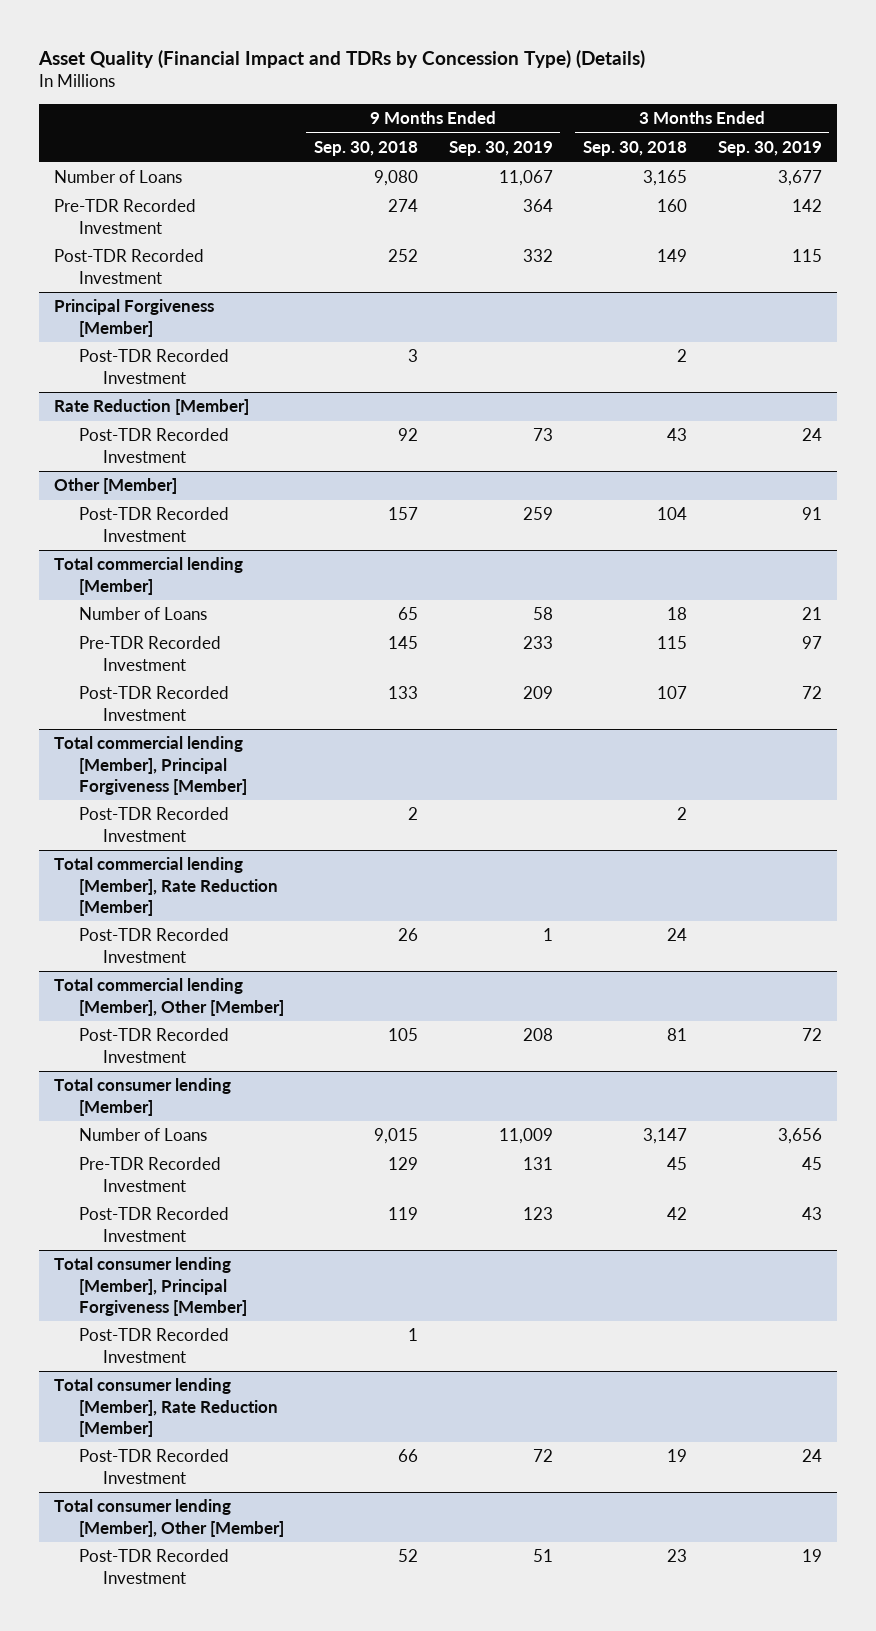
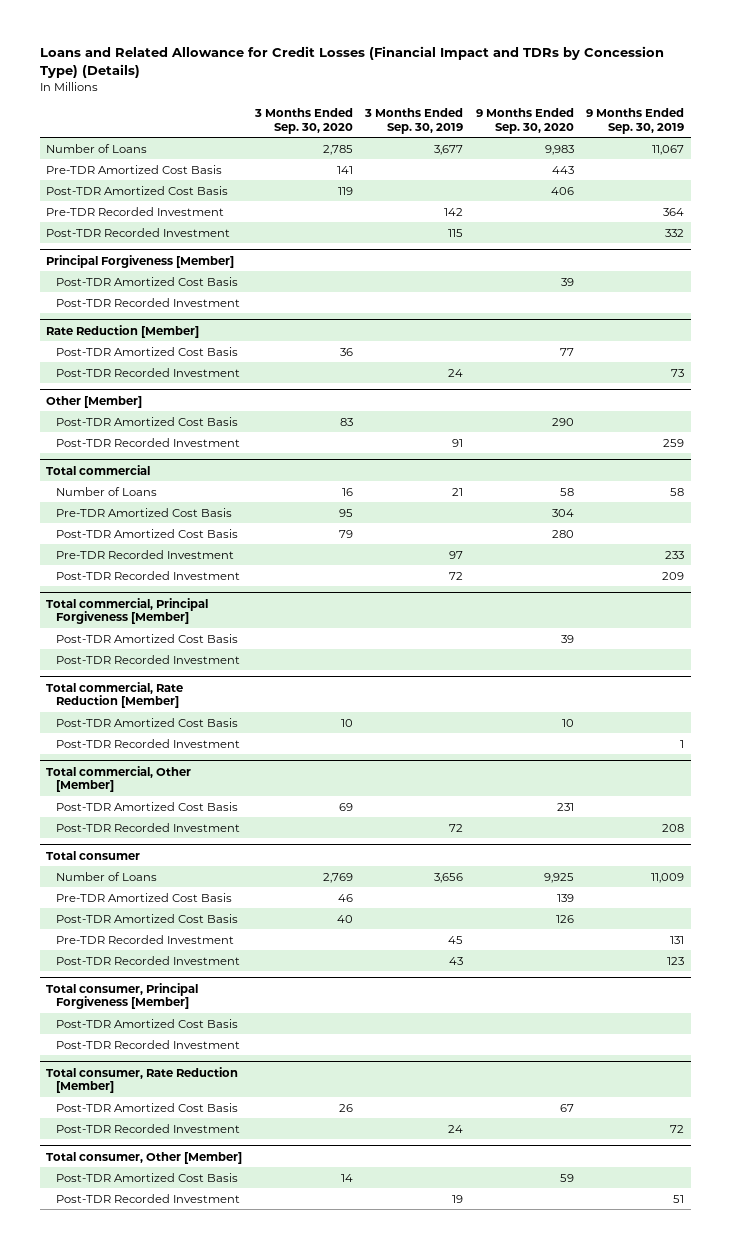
- Asset Quality (Financial Impact and TDRs by Concession Type) (Details)
+ Loans and Related Allowance for Credit Losses (Financial Impact and TDRs by Concession Type) (Details)
- | 9 Months Ended Sep. 30, 2018 | 9 Months Ended Sep. 30, 2019 | 3 Months Ended Sep. 30, 2018 | 3 Months Ended Sep. 30, 2019
+ | 3 Months Ended Sep. 30, 2020 | 3 Months Ended Sep. 30, 2019 | 9 Months Ended Sep. 30, 2020 | 9 Months Ended Sep. 30, 2019
+ Pre-TDR Amortized Cost Basis | 141 | | 443 |
+ Post-TDR Amortized Cost Basis | 119 | | 406 |
@ Principal Forgiveness [Member]
+ Post-TDR Amortized Cost Basis | | | 39 |
@ Rate Reduction [Member]
+ Post-TDR Amortized Cost Basis | 36 | | 77 |
@ Other [Member]
+ Post-TDR Amortized Cost Basis | 83 | | 290 |
- Total commercial lending [Member]
+ Total commercial
+ Pre-TDR Amortized Cost Basis | 95 | | 304 |
+ Post-TDR Amortized Cost Basis | 79 | | 280 |
- Total commercial lending [Member], Principal Forgiveness [Member]
+ Total commercial, Principal Forgiveness [Member]
+ Post-TDR Amortized Cost Basis | | | 39 |
- Total commercial lending [Member], Rate Reduction [Member]
+ Total commercial, Rate Reduction [Member]
+ Post-TDR Amortized Cost Basis | 10 | | 10 |
- Total commercial lending [Member], Other [Member]
+ Total commercial, Other [Member]
+ Post-TDR Amortized Cost Basis | 69 | | 231 |
- Total consumer lending [Member]
+ Total consumer
+ Pre-TDR Amortized Cost Basis | 46 | | 139 |
+ Post-TDR Amortized Cost Basis | 40 | | 126 |
- Total consumer lending [Member], Principal Forgiveness [Member]
+ Total consumer, Principal Forgiveness [Member]
+ Post-TDR Amortized Cost Basis
- Total consumer lending [Member], Rate Reduction [Member]
+ Total consumer, Rate Reduction [Member]
+ Post-TDR Amortized Cost Basis | 26 | | 67 |
- Total consumer lending [Member], Other [Member]
+ Total consumer, Other [Member]
+ Post-TDR Amortized Cost Basis | 14 | | 59 |

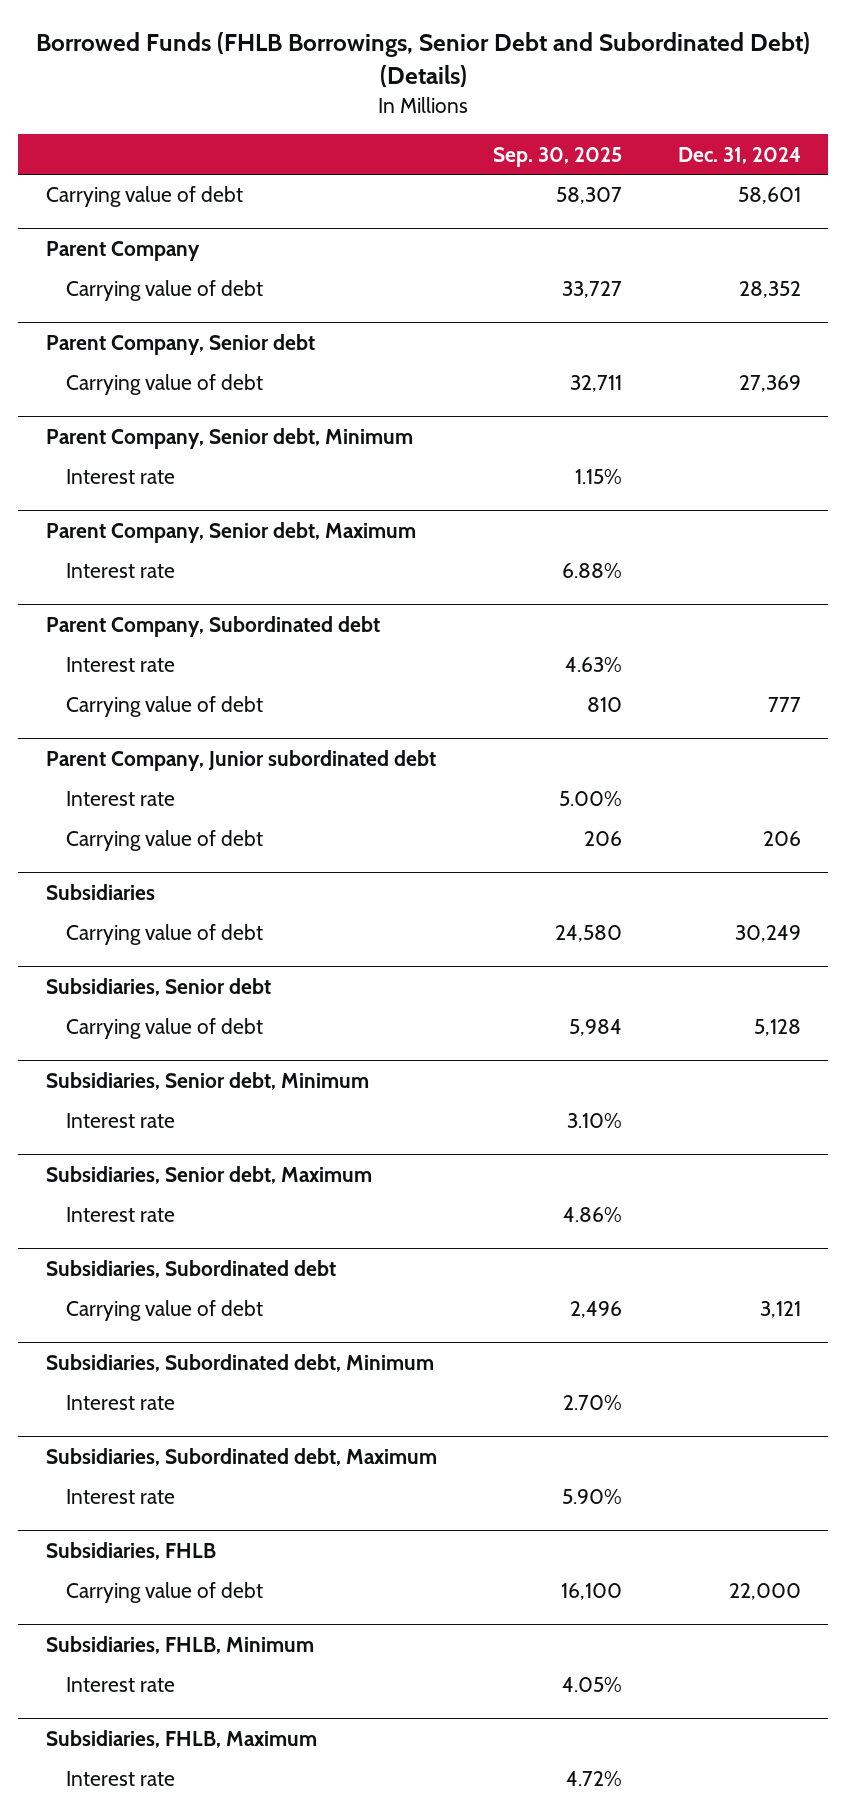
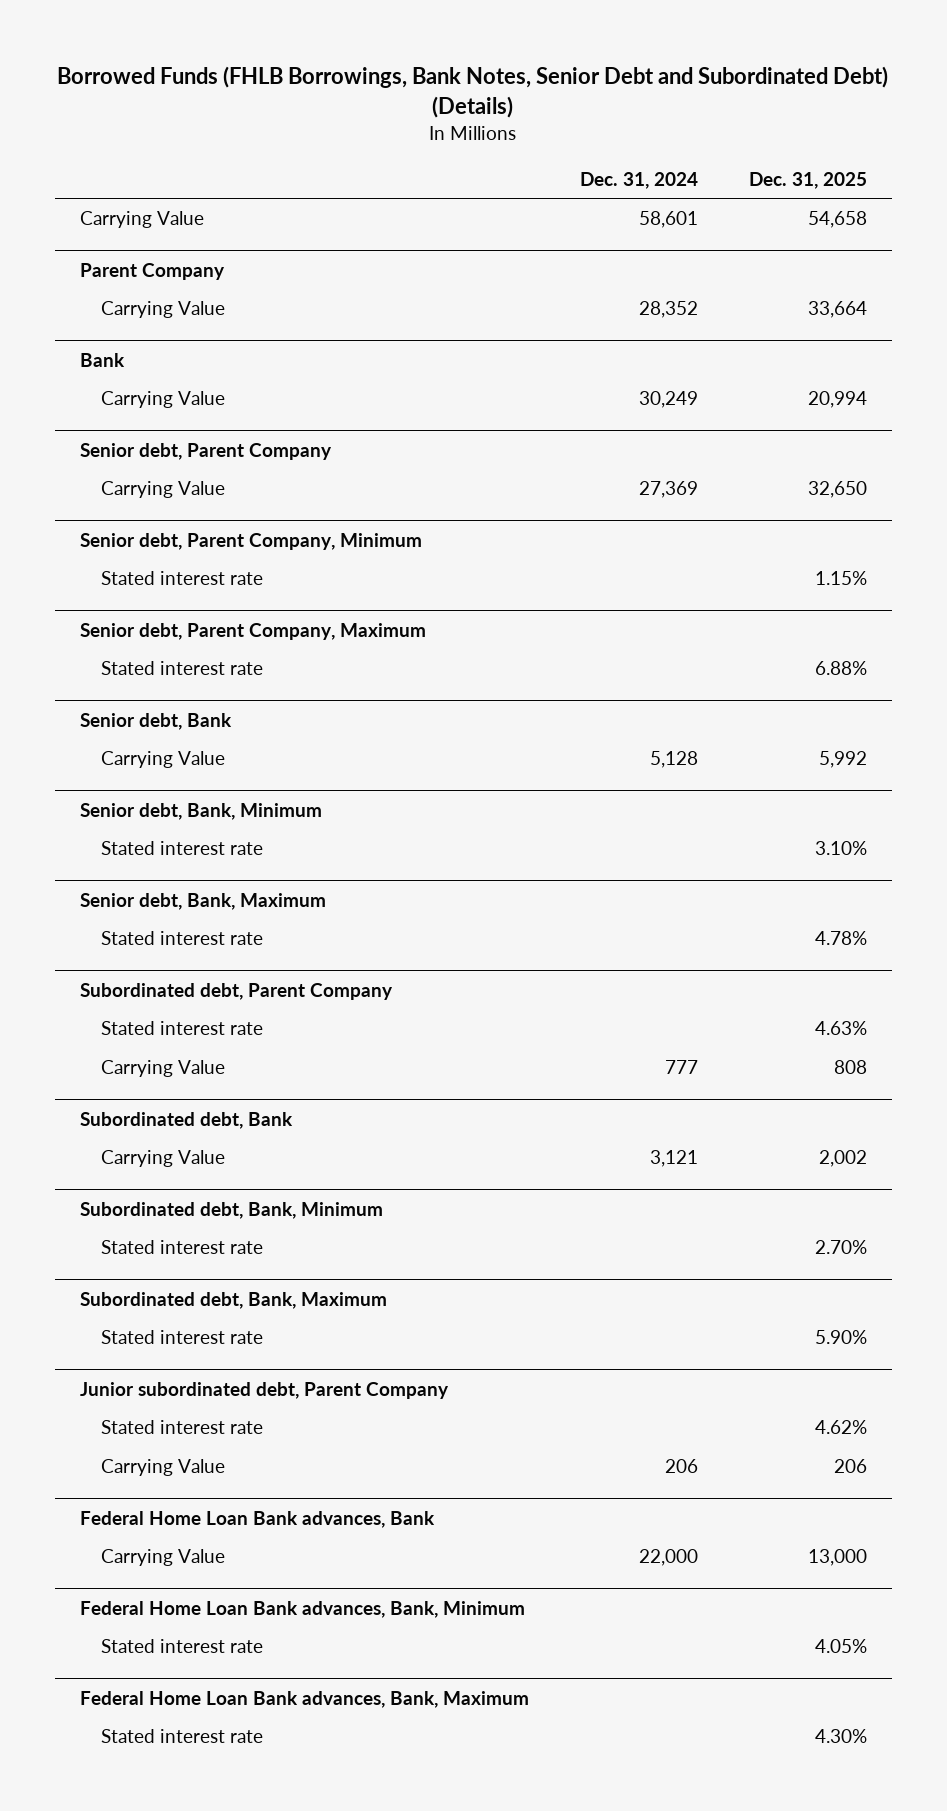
- Borrowed Funds (FHLB Borrowings, Senior Debt and Subordinated Debt) (Details)
+ Borrowed Funds (FHLB Borrowings, Bank Notes, Senior Debt and Subordinated Debt) (Details)
- | Sep. 30, 2025 | Dec. 31, 2024
+ | Dec. 31, 2024 | Dec. 31, 2025
- Carrying value of debt | 58,307 | 58,601
+ Carrying Value | 58,601 | 54,658
@ Parent Company
- Carrying value of debt | 33,727 | 28,352
- Parent Company, Senior debt
- Carrying value of debt | 32,711 | 27,369
- Parent Company, Senior debt, Minimum
- Interest rate | 1.15% |
- Parent Company, Senior debt, Maximum
- Interest rate | 6.88% |
- Parent Company, Subordinated debt
- Interest rate | 4.63% |
- Carrying value of debt | 810 | 777
- Parent Company, Junior subordinated debt
- Interest rate | 5.00% |
- Carrying value of debt | 206 | 206
- Subsidiaries
- Carrying value of debt | 24,580 | 30,249
- Subsidiaries, Senior debt
- Carrying value of debt | 5,984 | 5,128
- Subsidiaries, Senior debt, Minimum
- Interest rate | 3.10% |
- Subsidiaries, Senior debt, Maximum
- Interest rate | 4.86% |
- Subsidiaries, Subordinated debt
- Carrying value of debt | 2,496 | 3,121
- Subsidiaries, Subordinated debt, Minimum
- Interest rate | 2.70% |
- Subsidiaries, Subordinated debt, Maximum
- Interest rate | 5.90% |
- Subsidiaries, FHLB
- Carrying value of debt | 16,100 | 22,000
- Subsidiaries, FHLB, Minimum
- Interest rate | 4.05% |
- Subsidiaries, FHLB, Maximum
- Interest rate | 4.72% |
@ Parent Company
+ Carrying Value | 28,352 | 33,664
+ Bank
+ Carrying Value | 30,249 | 20,994
+ Senior debt, Parent Company
+ Carrying Value | 27,369 | 32,650
+ Senior debt, Parent Company, Minimum
+ Stated interest rate | | 1.15%
+ Senior debt, Parent Company, Maximum
+ Stated interest rate | | 6.88%
+ Senior debt, Bank
+ Carrying Value | 5,128 | 5,992
+ Senior debt, Bank, Minimum
+ Stated interest rate | | 3.10%
+ Senior debt, Bank, Maximum
+ Stated interest rate | | 4.78%
+ Subordinated debt, Parent Company
+ Stated interest rate | | 4.63%
+ Carrying Value | 777 | 808
+ Subordinated debt, Bank
+ Carrying Value | 3,121 | 2,002
+ Subordinated debt, Bank, Minimum
+ Stated interest rate | | 2.70%
+ Subordinated debt, Bank, Maximum
+ Stated interest rate | | 5.90%
+ Junior subordinated debt, Parent Company
+ Stated interest rate | | 4.62%
+ Carrying Value | 206 | 206
+ Federal Home Loan Bank advances, Bank
+ Carrying Value | 22,000 | 13,000
+ Federal Home Loan Bank advances, Bank, Minimum
+ Stated interest rate | | 4.05%
+ Federal Home Loan Bank advances, Bank, Maximum
+ Stated interest rate | | 4.30%

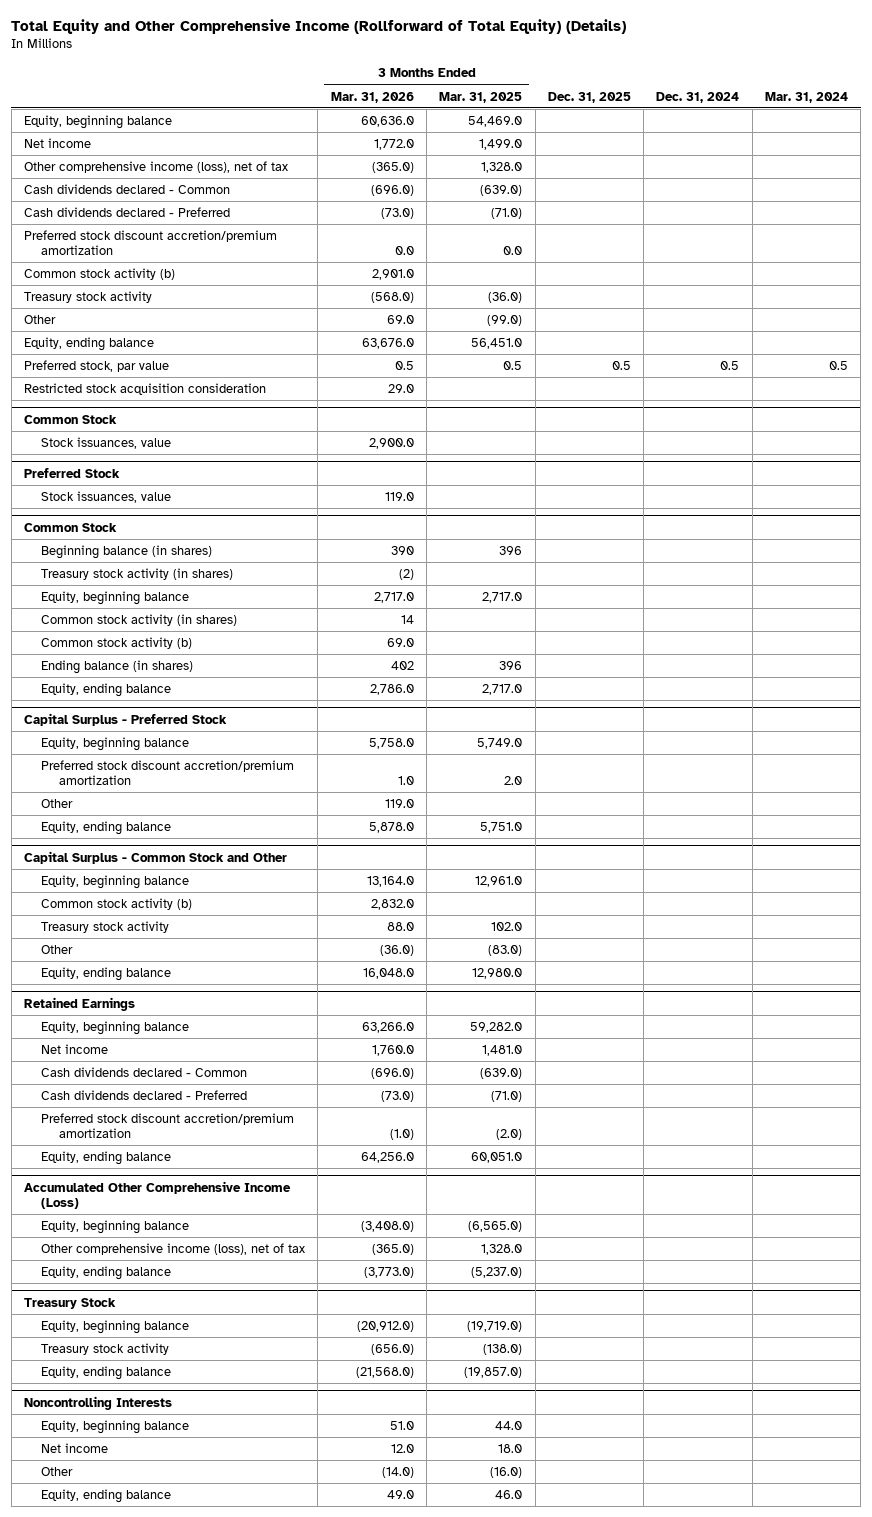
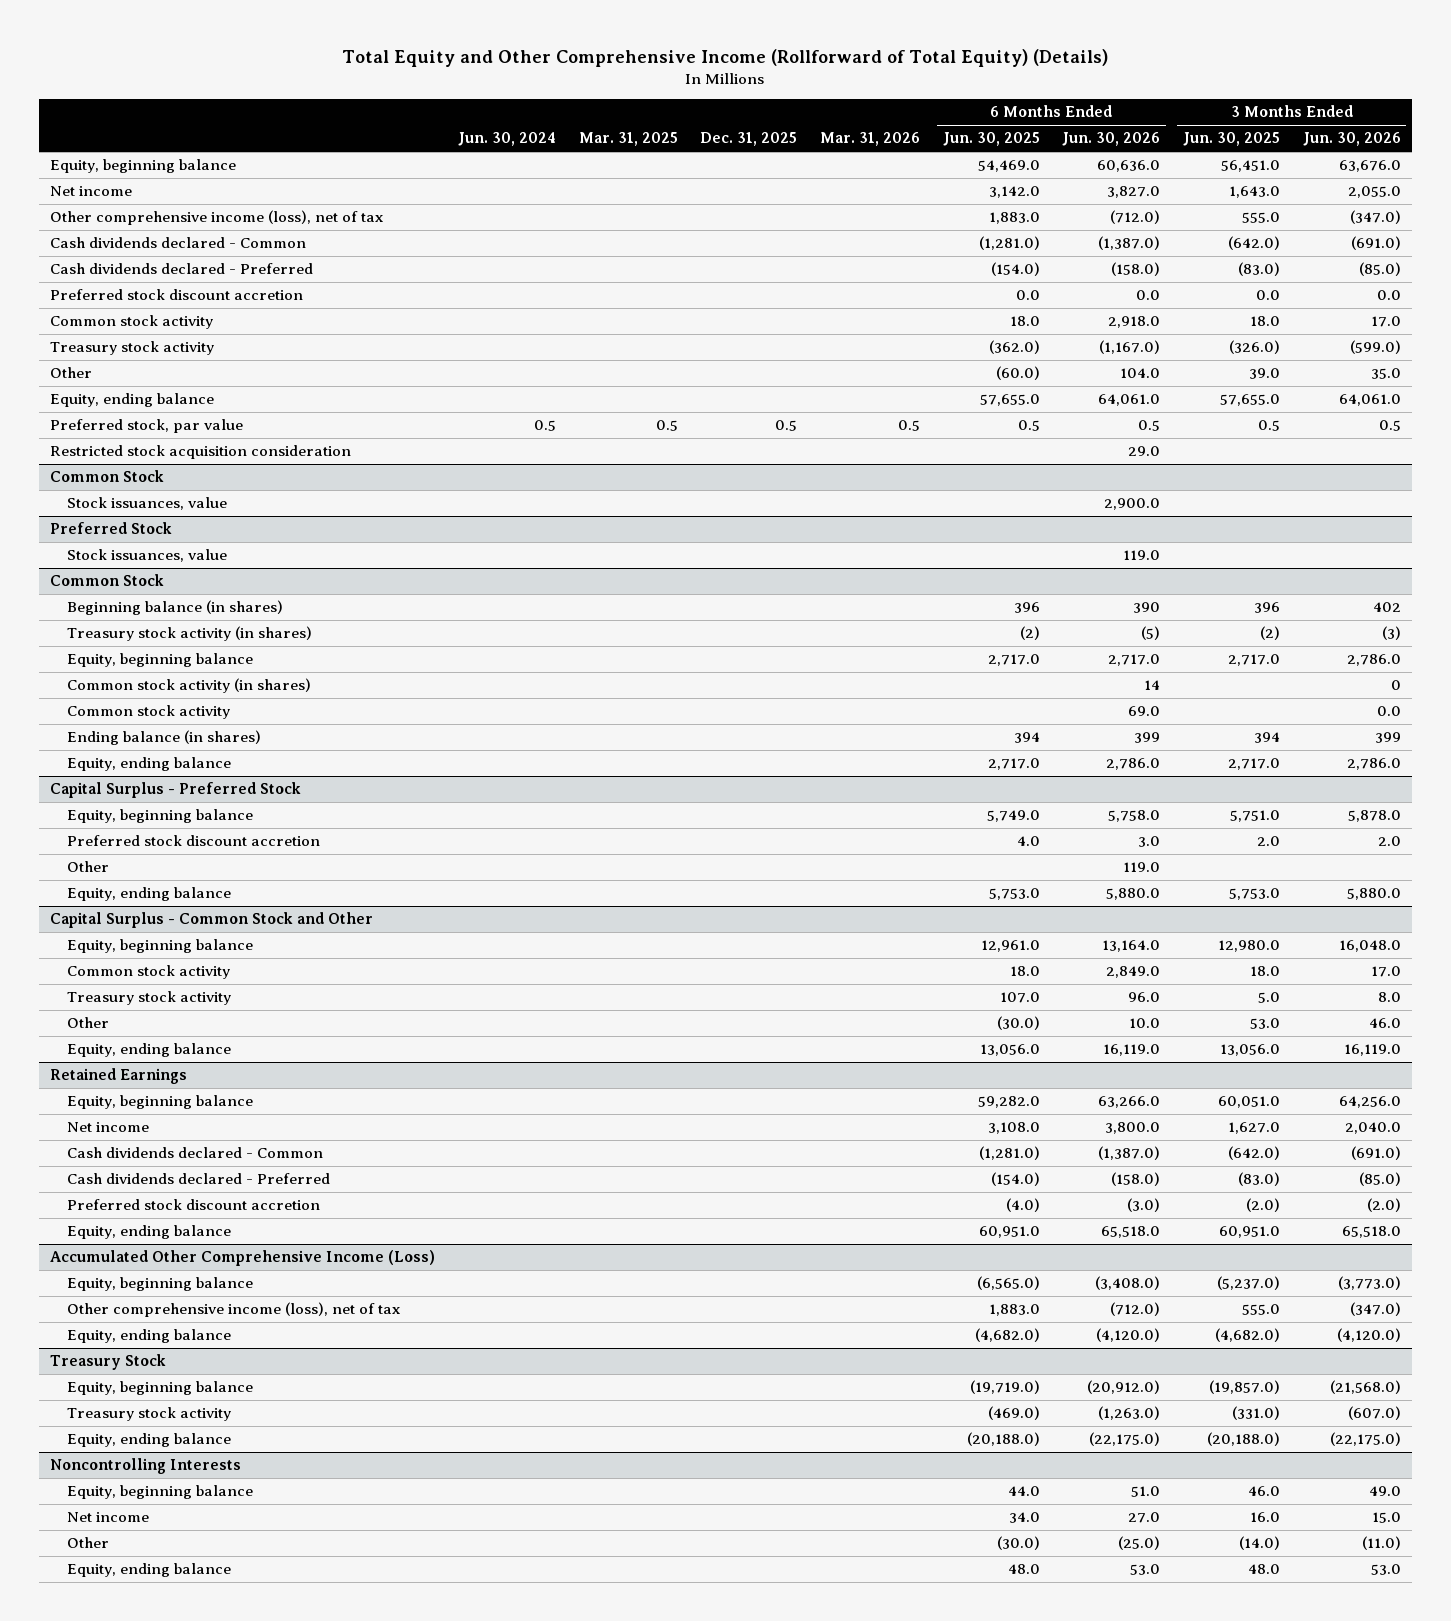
- | 3 Months Ended Mar. 31, 2026 | 3 Months Ended Mar. 31, 2025 | Dec. 31, 2025 | Dec. 31, 2024 | Mar. 31, 2024
+ | Jun. 30, 2024 | Mar. 31, 2025 | Dec. 31, 2025 | Mar. 31, 2026 | 6 Months Ended Jun. 30, 2025 | 6 Months Ended Jun. 30, 2026 | 3 Months Ended Jun. 30, 2025 | 3 Months Ended Jun. 30, 2026
- Preferred stock discount accretion/premium amortization | 0.0 | 0.0 | | |
- Common stock activity (b) | 2,901.0 | | | |
+ Preferred stock discount accretion | | | | | 0.0 | 0.0 | 0.0 | 0.0
+ Common stock activity | | | | | 18.0 | 2,918.0 | 18.0 | 17.0
@ Common Stock
- Common stock activity (b) | 69.0 | | | |
+ Common stock activity | | | | | | 69.0 | | 0.0
@ Capital Surplus - Preferred Stock
- Preferred stock discount accretion/premium amortization | 1.0 | 2.0 | | |
+ Preferred stock discount accretion | | | | | 4.0 | 3.0 | 2.0 | 2.0
@ Capital Surplus - Common Stock and Other
- Common stock activity (b) | 2,832.0 | | | |
+ Common stock activity | | | | | 18.0 | 2,849.0 | 18.0 | 17.0
@ Retained Earnings
- Preferred stock discount accretion/premium amortization | (1.0) | (2.0) | | |
+ Preferred stock discount accretion | | | | | (4.0) | (3.0) | (2.0) | (2.0)

